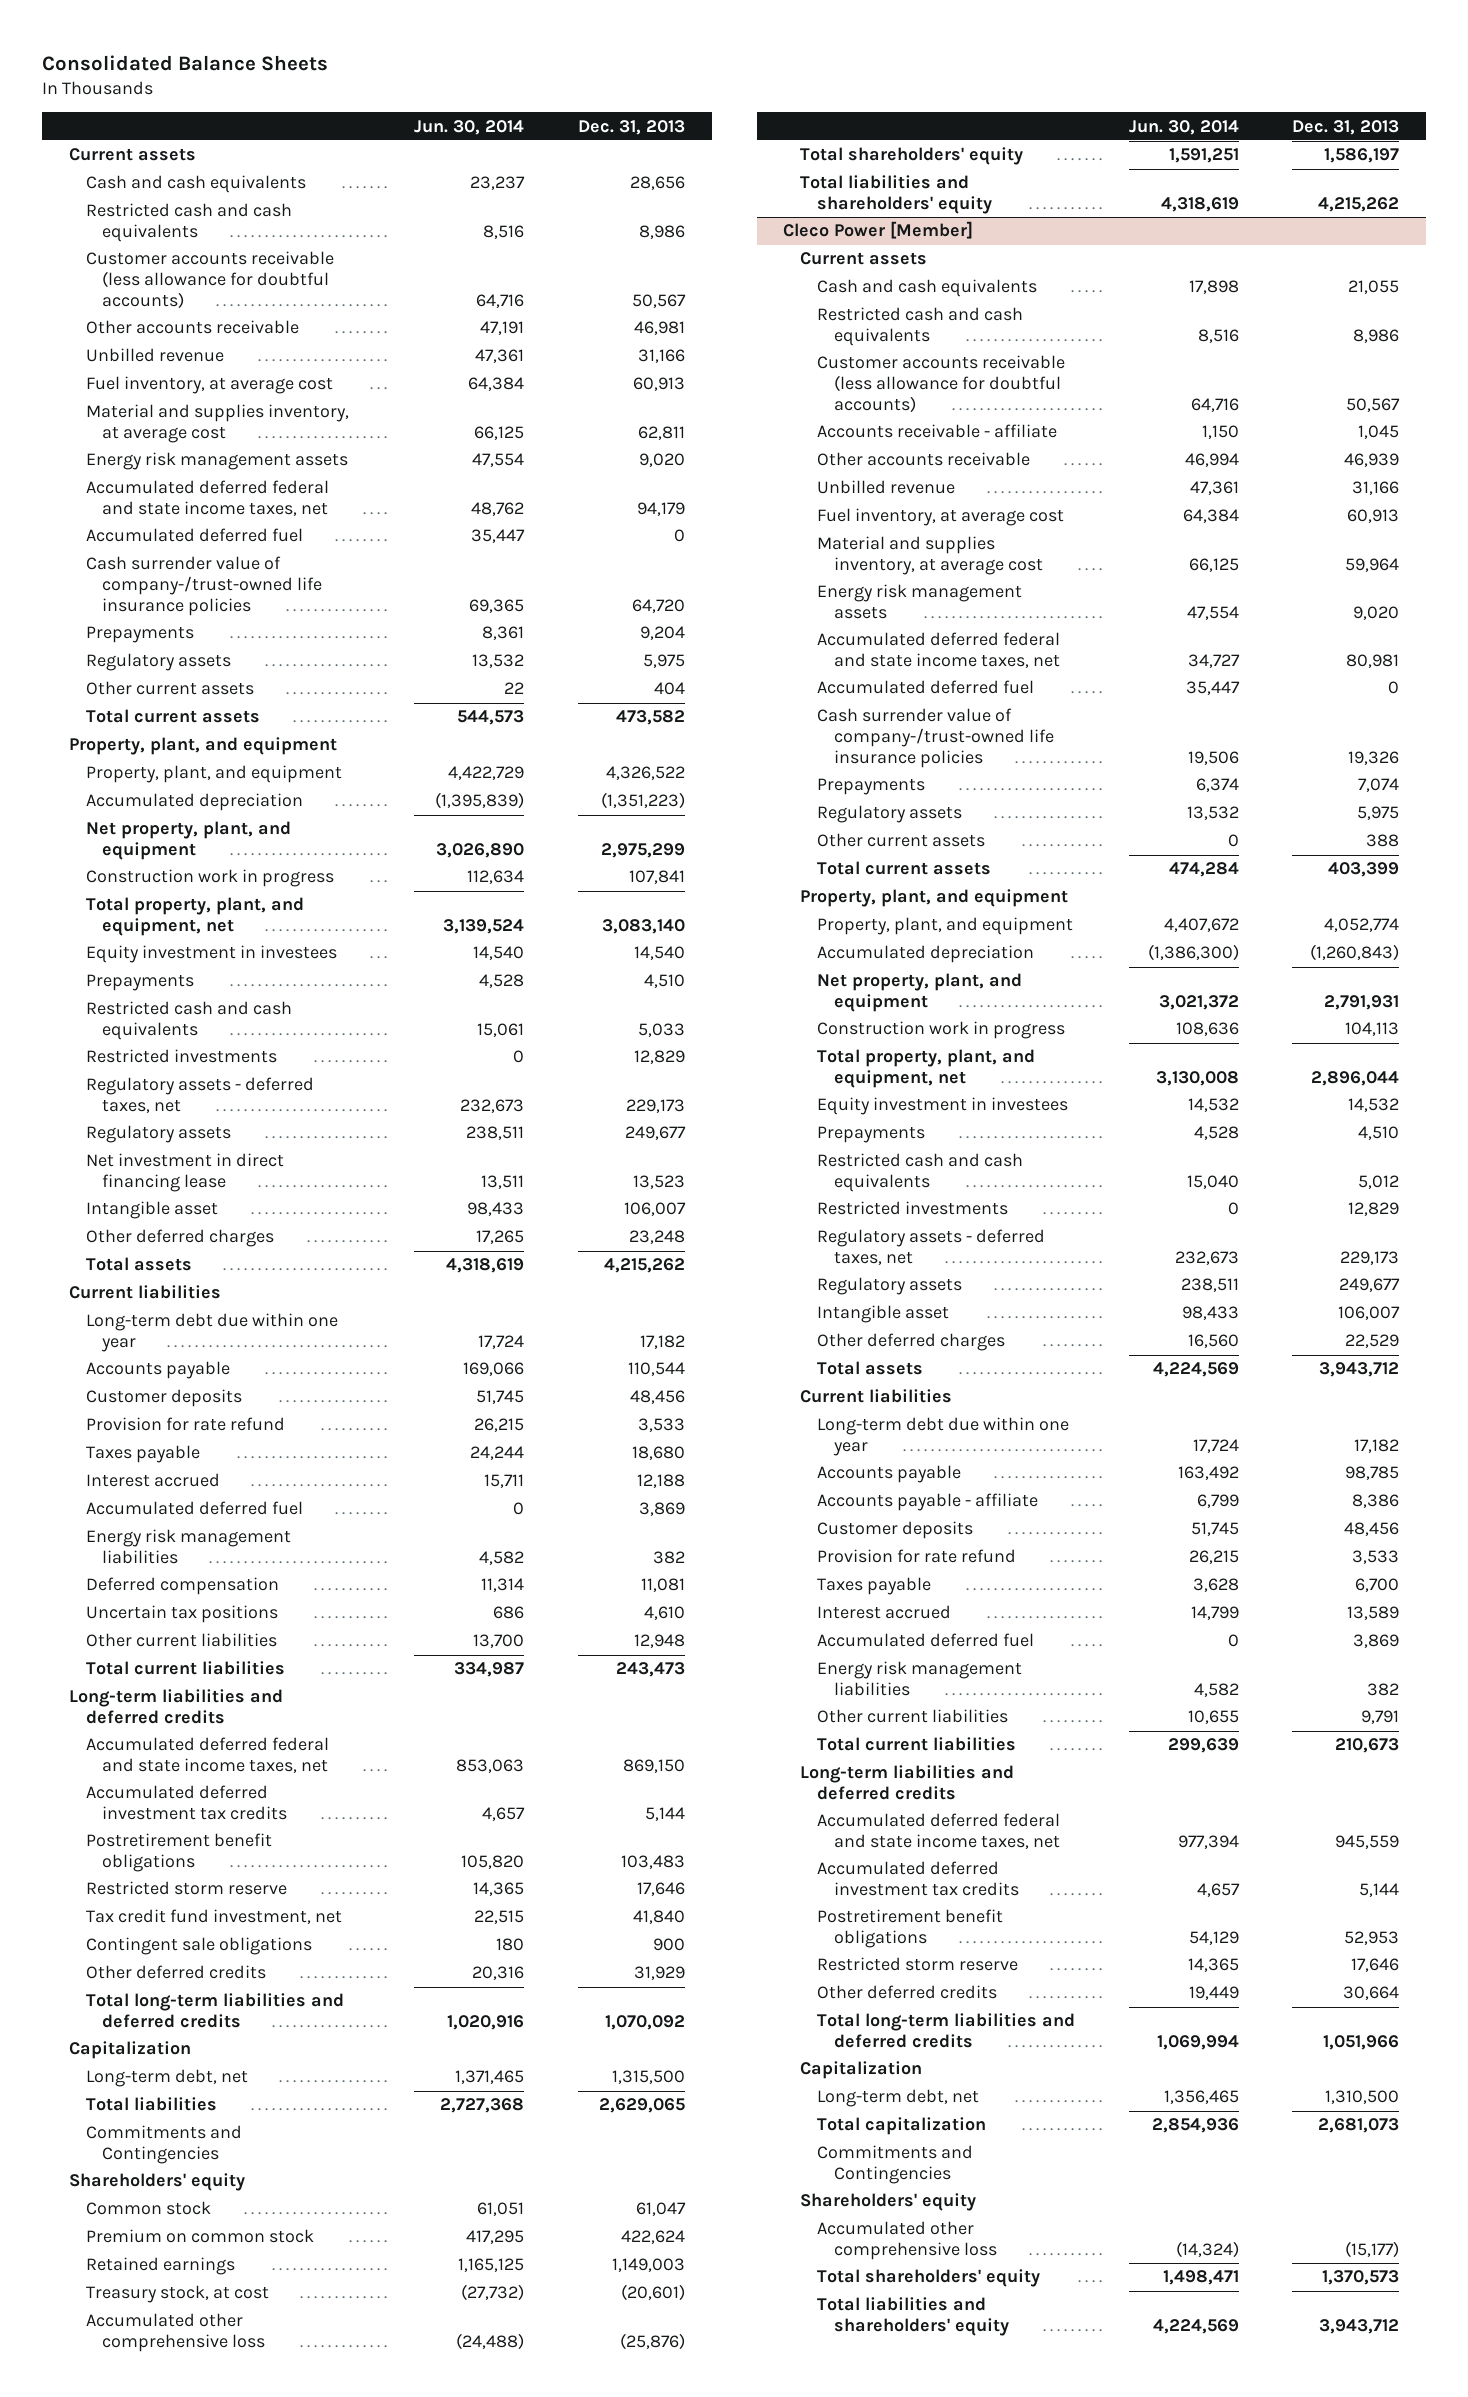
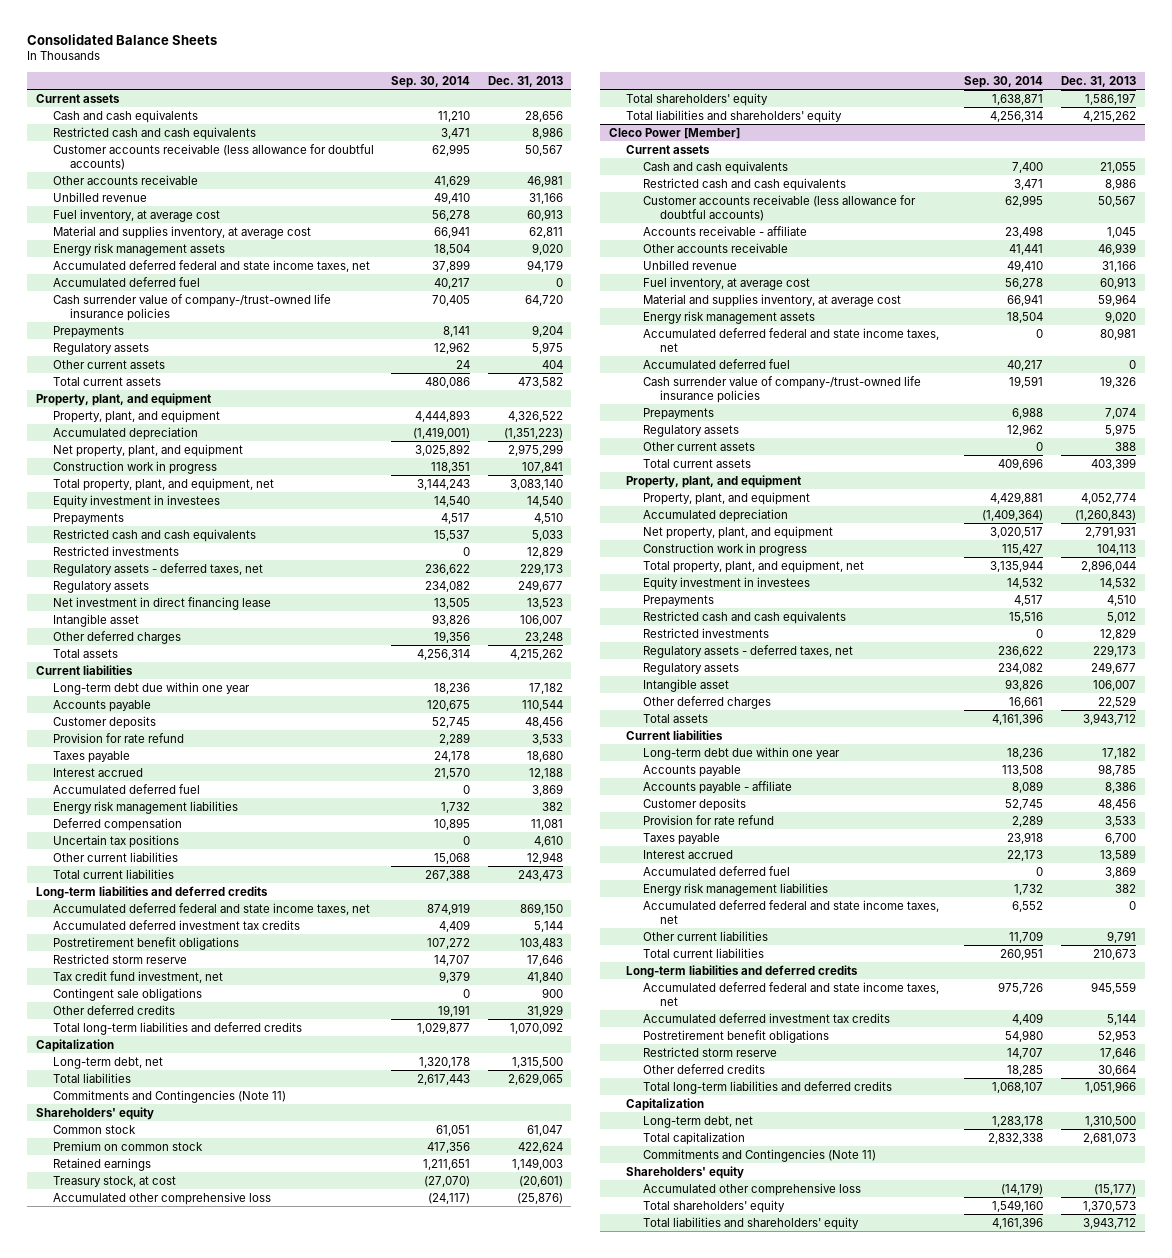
- | Jun. 30, 2014 | Dec. 31, 2013
+ | Sep. 30, 2014 | Dec. 31, 2013
- Commitments and Contingencies
+ Commitments and Contingencies (Note 11)
@ Cleco Power [Member]
+ Accumulated deferred federal and state income taxes, net | 6,552 | 0
- Commitments and Contingencies
+ Commitments and Contingencies (Note 11)

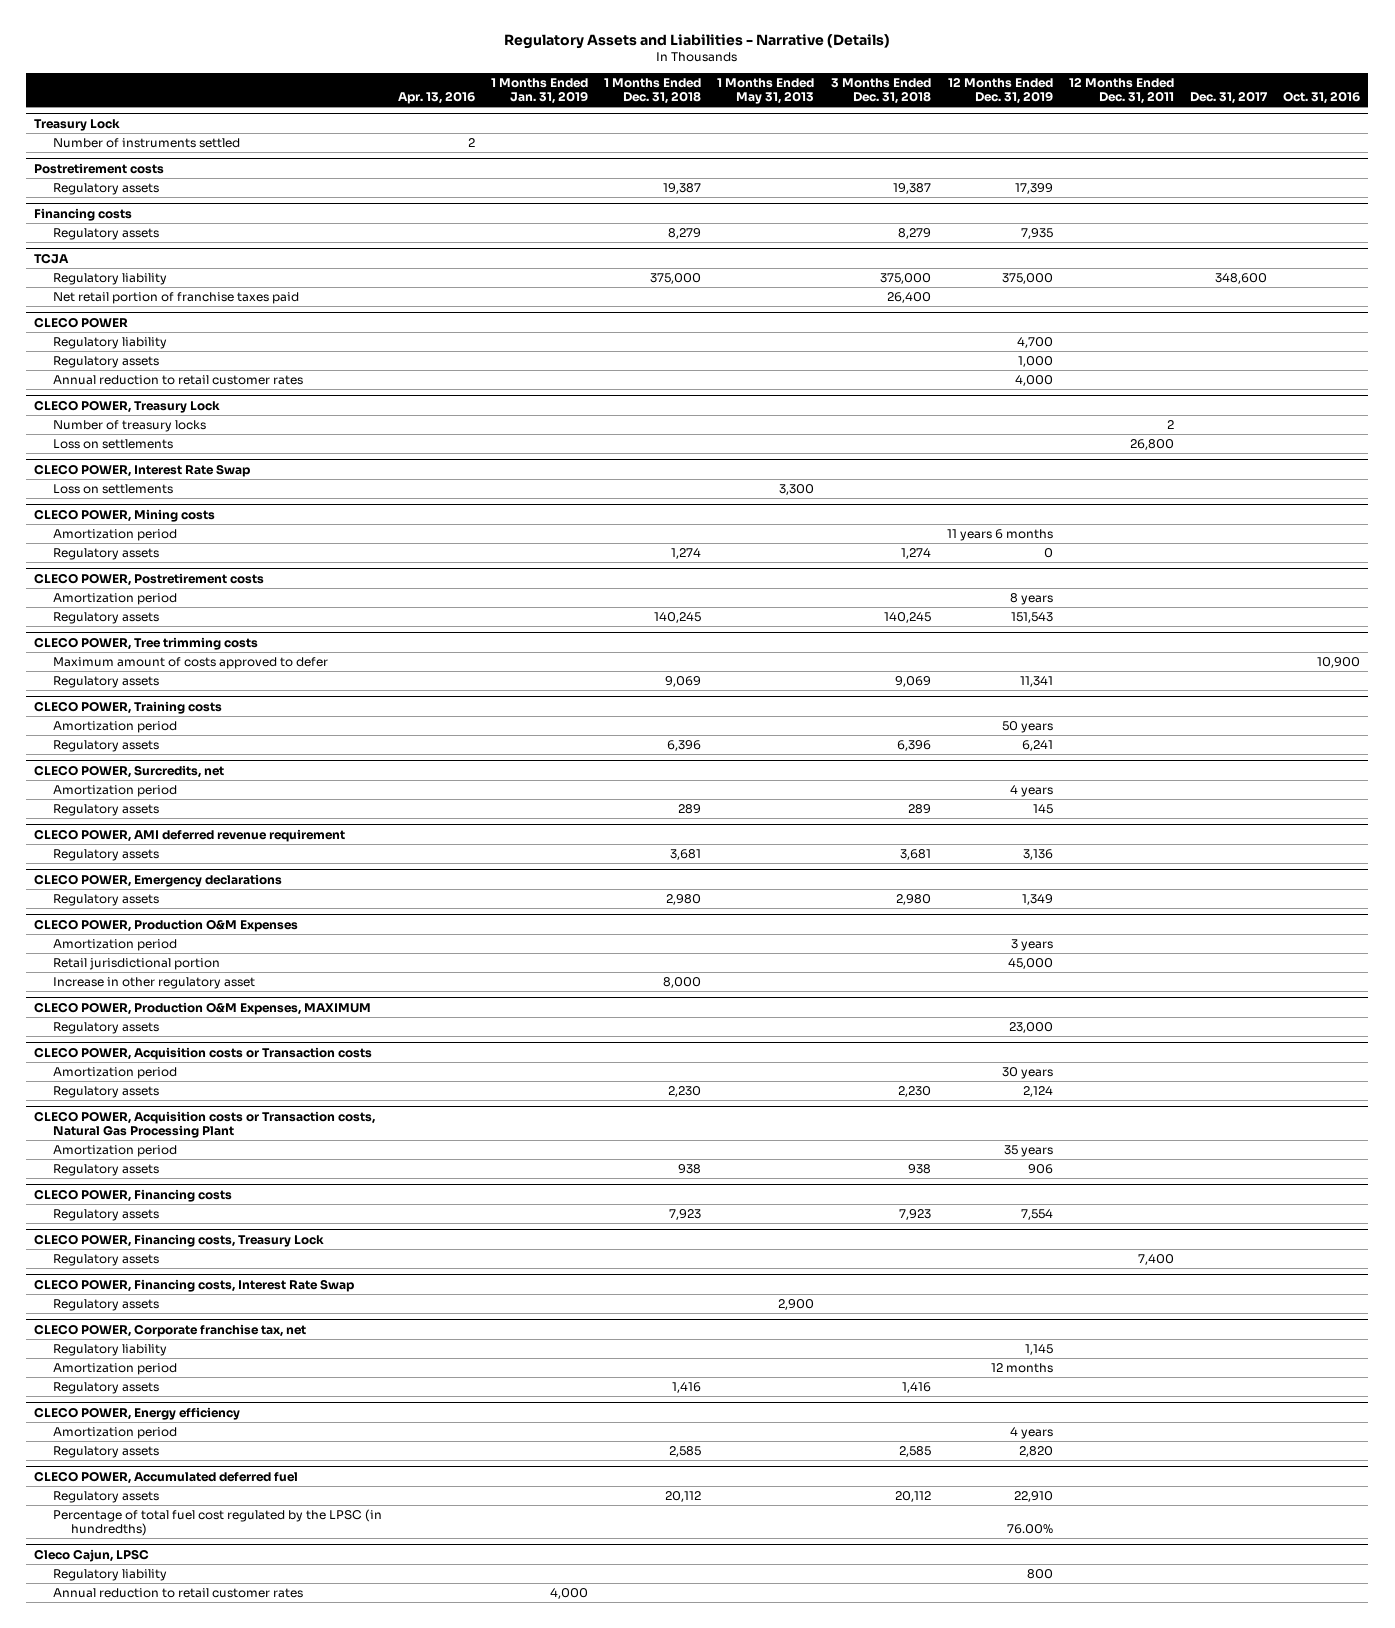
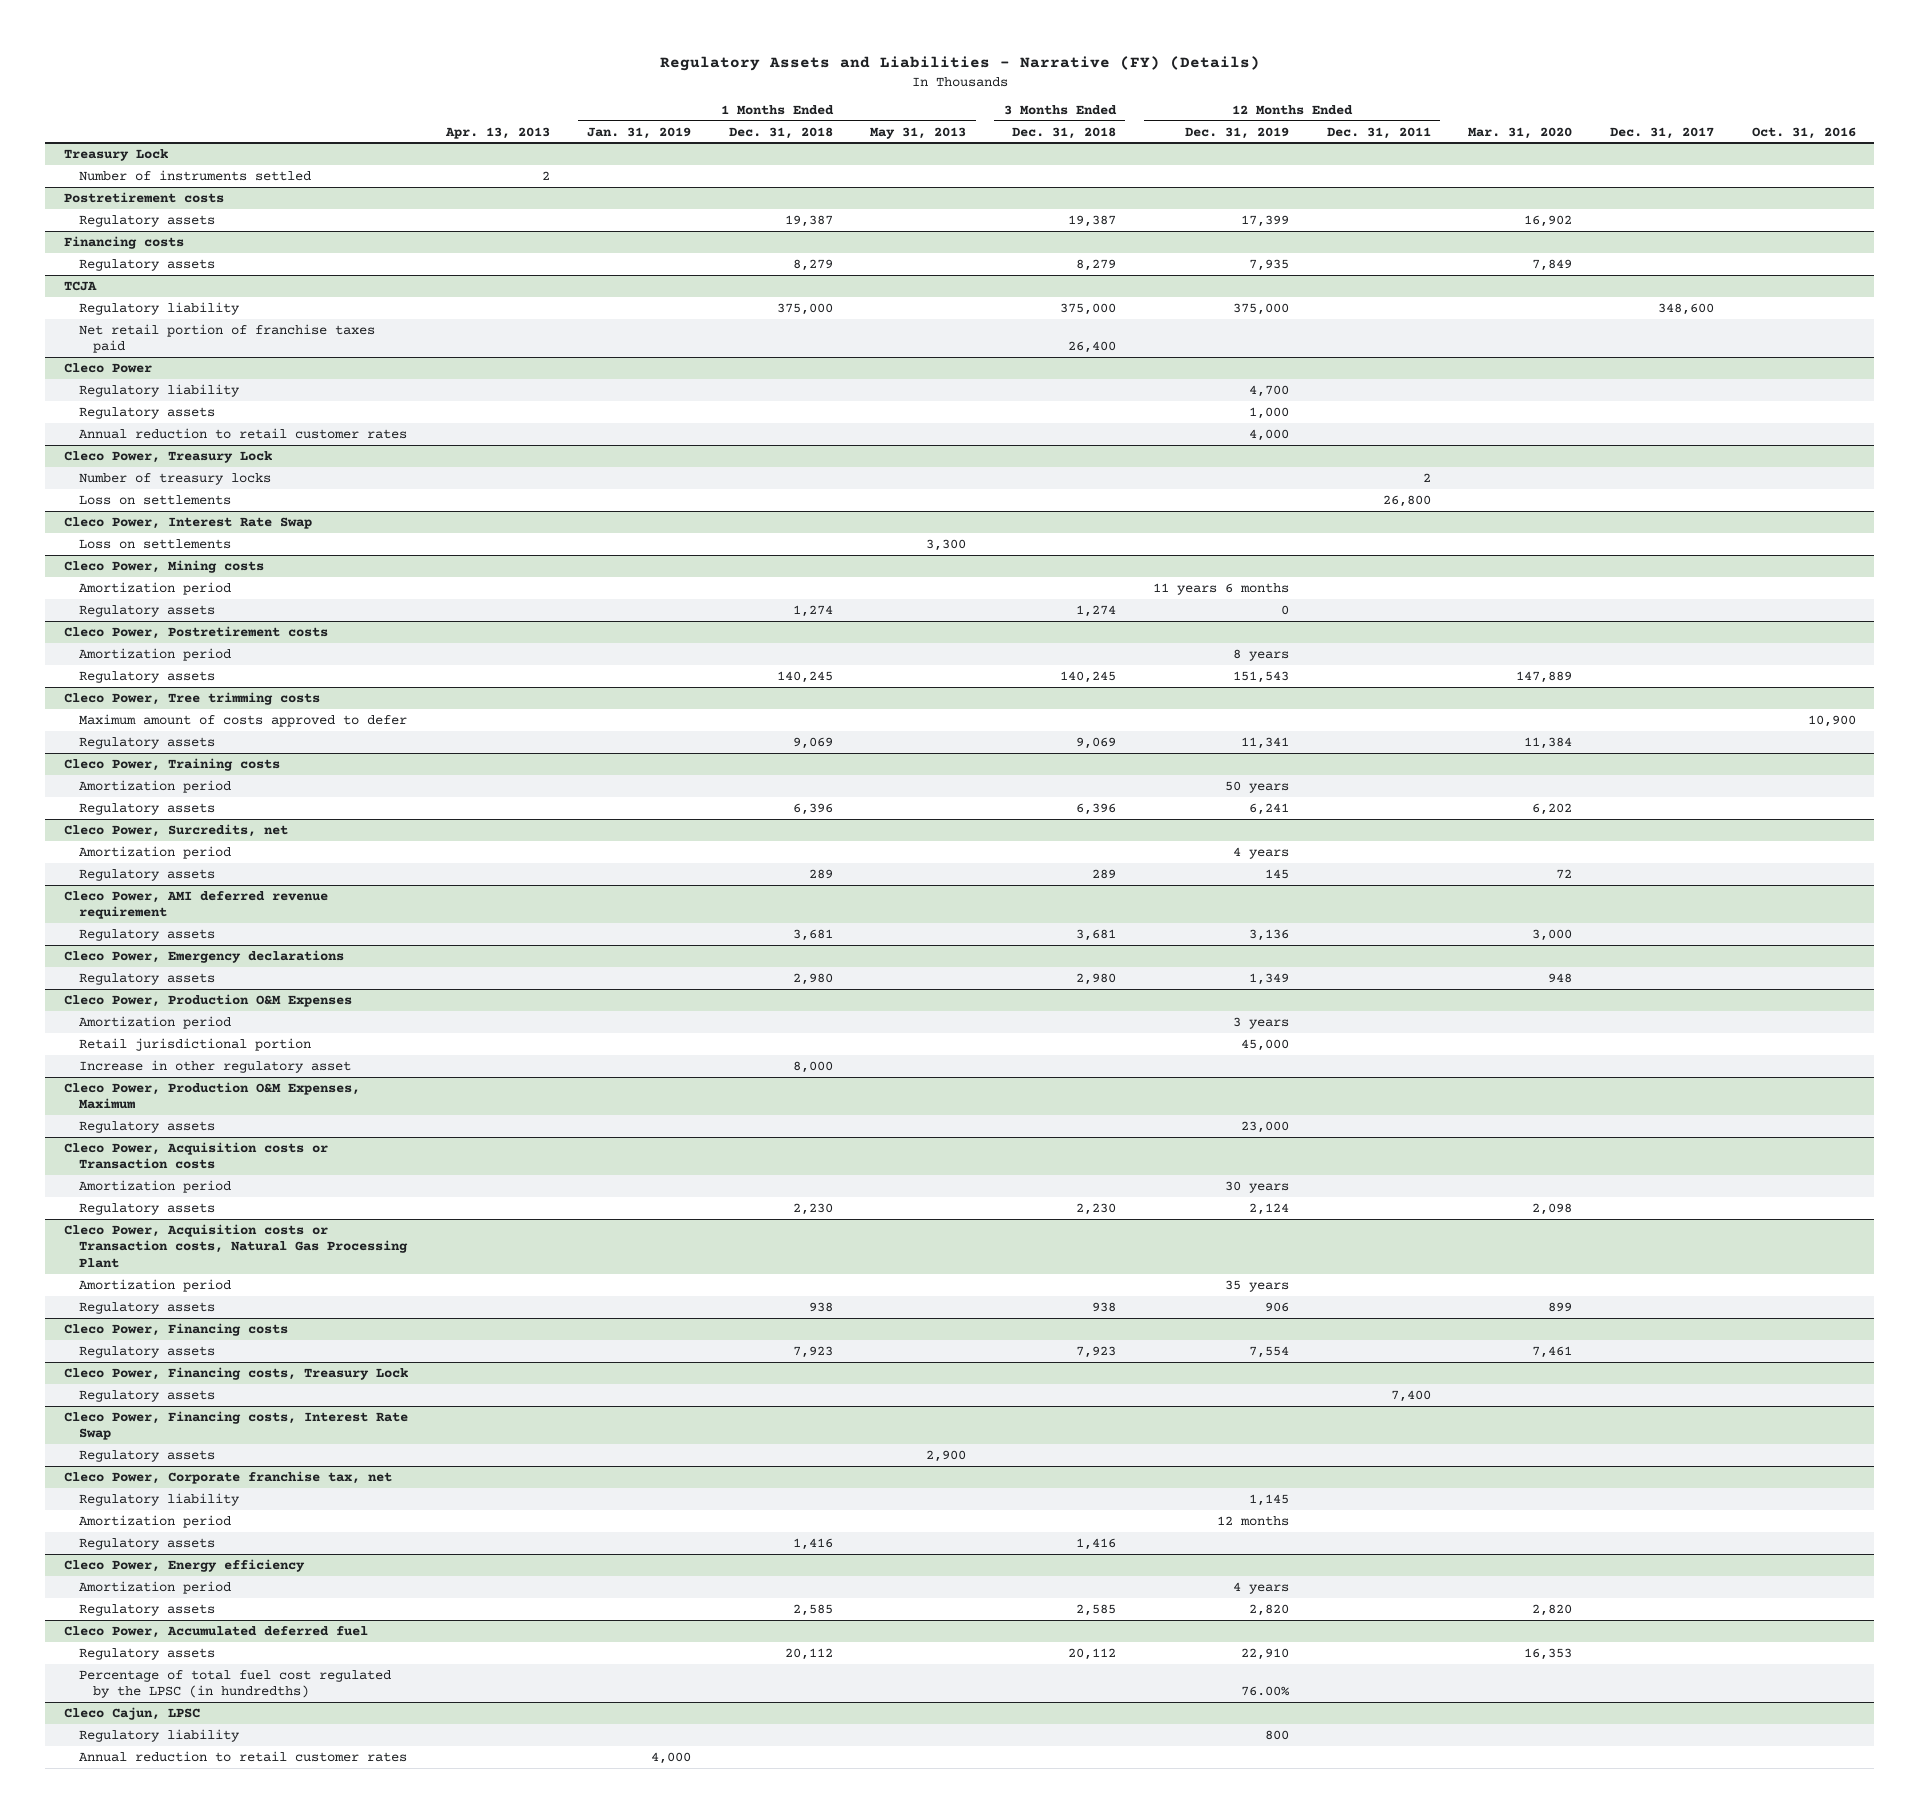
- Regulatory Assets and Liabilities - Narrative (Details)
+ Regulatory Assets and Liabilities - Narrative (FY) (Details)
- | Apr. 13, 2016 | 1 Months Ended Jan. 31, 2019 | 1 Months Ended Dec. 31, 2018 | 1 Months Ended May 31, 2013 | 3 Months Ended Dec. 31, 2018 | 12 Months Ended Dec. 31, 2019 | 12 Months Ended Dec. 31, 2011 | Dec. 31, 2017 | Oct. 31, 2016
+ | Apr. 13, 2013 | 1 Months Ended Jan. 31, 2019 | 1 Months Ended Dec. 31, 2018 | 1 Months Ended May 31, 2013 | 3 Months Ended Dec. 31, 2018 | 12 Months Ended Dec. 31, 2019 | 12 Months Ended Dec. 31, 2011 | Mar. 31, 2020 | Dec. 31, 2017 | Oct. 31, 2016
- CLECO POWER
+ Cleco Power
- CLECO POWER, Treasury Lock
+ Cleco Power, Treasury Lock
- CLECO POWER, Interest Rate Swap
+ Cleco Power, Interest Rate Swap
- CLECO POWER, Mining costs
+ Cleco Power, Mining costs
- CLECO POWER, Postretirement costs
+ Cleco Power, Postretirement costs
- CLECO POWER, Tree trimming costs
+ Cleco Power, Tree trimming costs
- CLECO POWER, Training costs
+ Cleco Power, Training costs
- CLECO POWER, Surcredits, net
+ Cleco Power, Surcredits, net
- CLECO POWER, AMI deferred revenue requirement
+ Cleco Power, AMI deferred revenue requirement
- CLECO POWER, Emergency declarations
+ Cleco Power, Emergency declarations
- CLECO POWER, Production O&M Expenses
+ Cleco Power, Production O&M Expenses
- CLECO POWER, Production O&M Expenses, MAXIMUM
+ Cleco Power, Production O&M Expenses, Maximum
- CLECO POWER, Acquisition costs or Transaction costs
+ Cleco Power, Acquisition costs or Transaction costs
- CLECO POWER, Acquisition costs or Transaction costs, Natural Gas Processing Plant
+ Cleco Power, Acquisition costs or Transaction costs, Natural Gas Processing Plant
- CLECO POWER, Financing costs
+ Cleco Power, Financing costs
- CLECO POWER, Financing costs, Treasury Lock
+ Cleco Power, Financing costs, Treasury Lock
- CLECO POWER, Financing costs, Interest Rate Swap
+ Cleco Power, Financing costs, Interest Rate Swap
- CLECO POWER, Corporate franchise tax, net
+ Cleco Power, Corporate franchise tax, net
- CLECO POWER, Energy efficiency
+ Cleco Power, Energy efficiency
- CLECO POWER, Accumulated deferred fuel
+ Cleco Power, Accumulated deferred fuel

